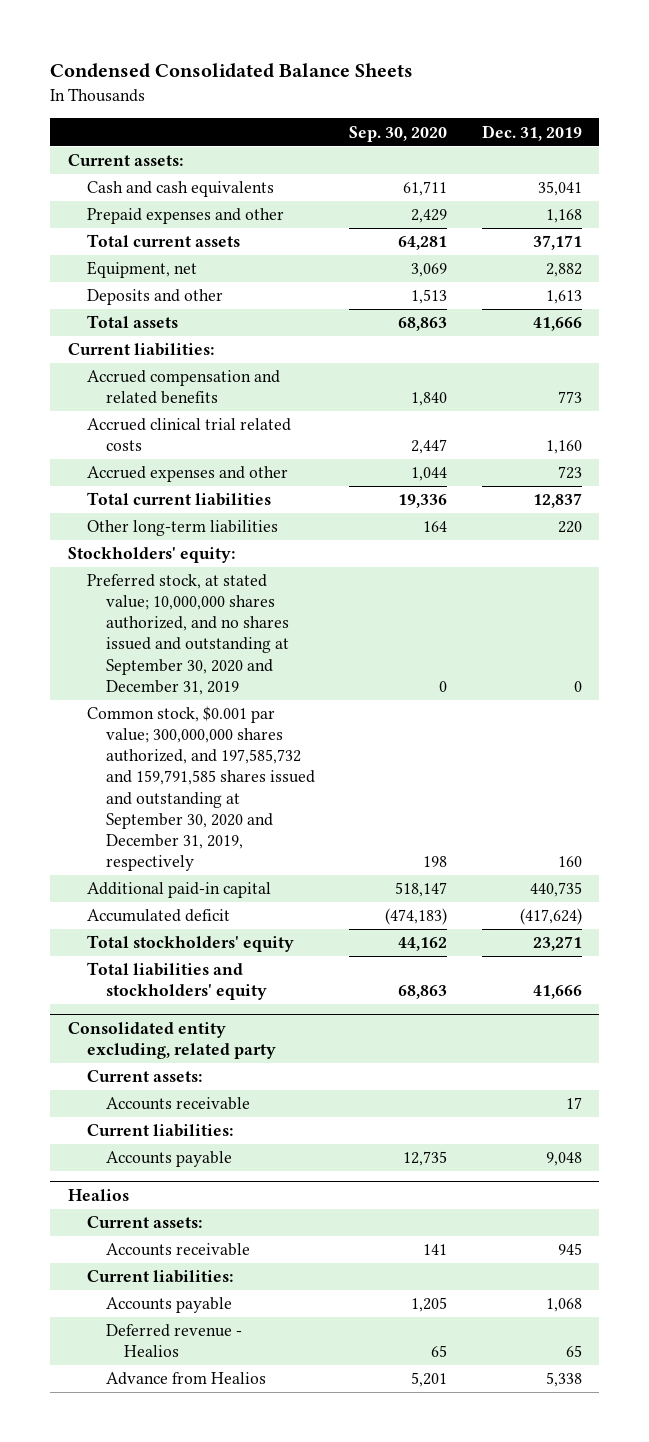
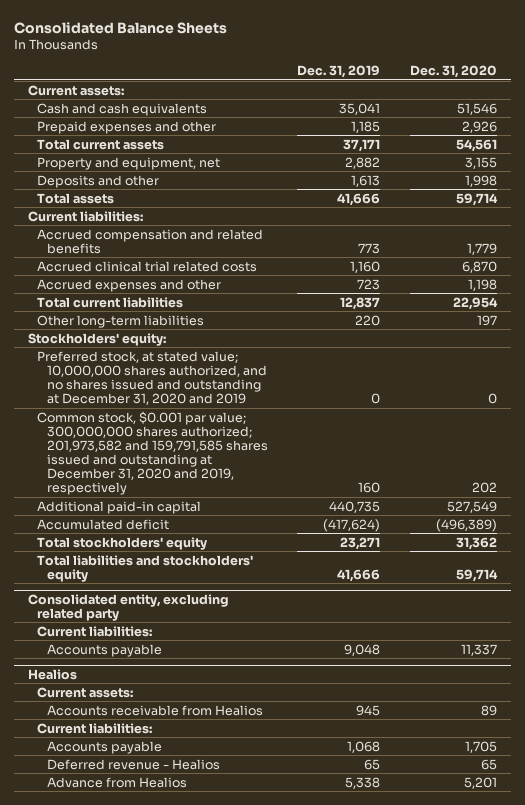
- Condensed Consolidated Balance Sheets
+ Consolidated Balance Sheets
- | Sep. 30, 2020 | Dec. 31, 2019
+ | Dec. 31, 2019 | Dec. 31, 2020
- Prepaid expenses and other | 2,429 | 1,168
+ Prepaid expenses and other | 1,185 | 2,926
- Equipment, net | 3,069 | 2,882
+ Property and equipment, net | 2,882 | 3,155
- Preferred stock, at stated value; 10,000,000 shares authorized, and no shares issued and outstanding at September 30, 2020 and December 31, 2019 | 0 | 0
- Common stock, $0.001 par value; 300,000,000 shares authorized, and 197,585,732 and 159,791,585 shares issued and outstanding at September 30, 2020 and December 31, 2019, respectively | 198 | 160
+ Preferred stock, at stated value; 10,000,000 shares authorized, and no shares issued and outstanding at December 31, 2020 and 2019 | 0 | 0
+ Common stock, $0.001 par value; 300,000,000 shares authorized; 201,973,582 and 159,791,585 shares issued and outstanding at December 31, 2020 and 2019, respectively | 160 | 202
- Consolidated entity excluding, related party
- Current assets:
- Accounts receivable | | 17
+ Consolidated entity, excluding related party
@ Healios
- Accounts receivable | 141 | 945
+ Accounts receivable from Healios | 945 | 89

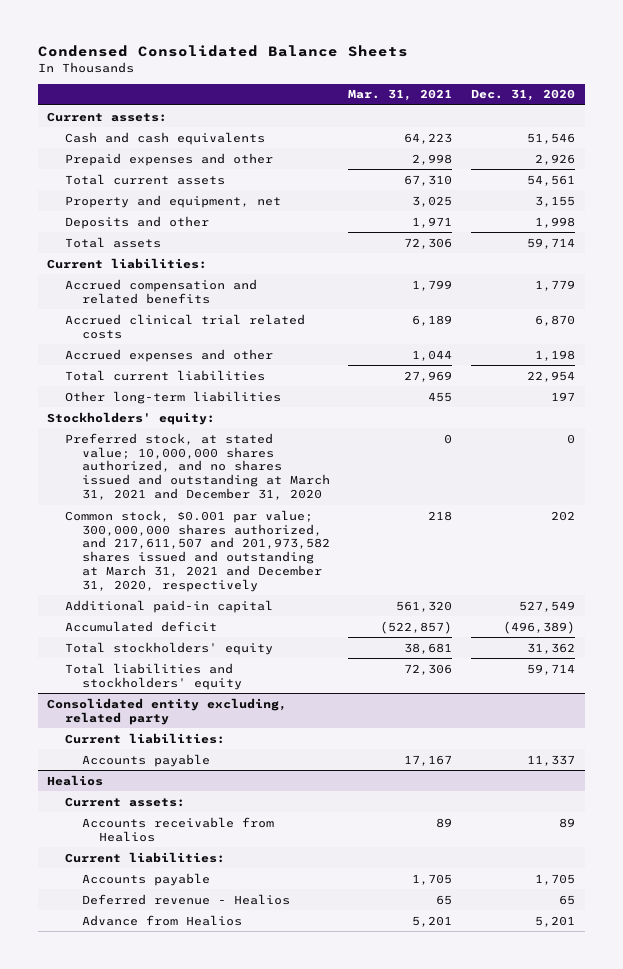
- Consolidated Balance Sheets
+ Condensed Consolidated Balance Sheets
- | Dec. 31, 2019 | Dec. 31, 2020
+ | Mar. 31, 2021 | Dec. 31, 2020
- Preferred stock, at stated value; 10,000,000 shares authorized, and no shares issued and outstanding at December 31, 2020 and 2019 | 0 | 0
- Common stock, $0.001 par value; 300,000,000 shares authorized; 201,973,582 and 159,791,585 shares issued and outstanding at December 31, 2020 and 2019, respectively | 160 | 202
+ Preferred stock, at stated value; 10,000,000 shares authorized, and no shares issued and outstanding at March 31, 2021 and December 31, 2020 | 0 | 0
+ Common stock, $0.001 par value; 300,000,000 shares authorized, and 217,611,507 and 201,973,582 shares issued and outstanding at March 31, 2021 and December 31, 2020, respectively | 218 | 202
- Consolidated entity, excluding related party
+ Consolidated entity excluding, related party

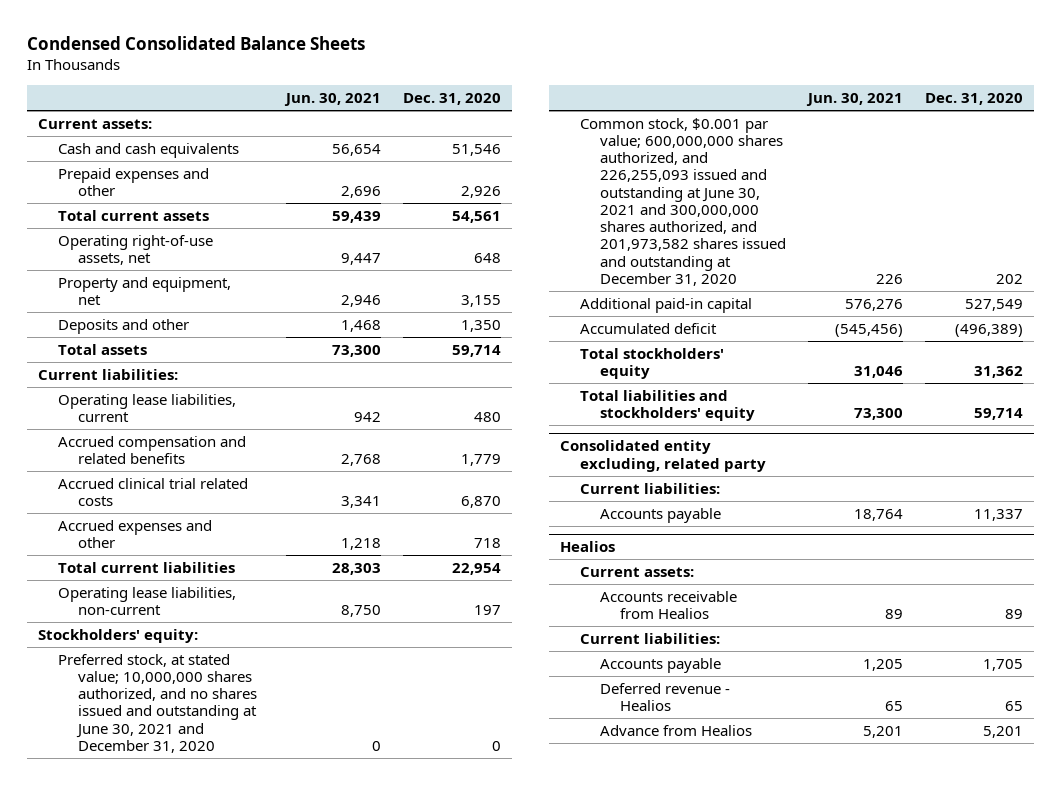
- | Mar. 31, 2021 | Dec. 31, 2020
+ | Jun. 30, 2021 | Dec. 31, 2020
+ Operating right-of-use assets, net | 9,447 | 648
- Deposits and other | 1,971 | 1,998
+ Deposits and other | 1,468 | 1,350
+ Operating lease liabilities, current | 942 | 480
- Accrued expenses and other | 1,044 | 1,198
+ Accrued expenses and other | 1,218 | 718
- Other long-term liabilities | 455 | 197
+ Operating lease liabilities, non-current | 8,750 | 197
- Preferred stock, at stated value; 10,000,000 shares authorized, and no shares issued and outstanding at March 31, 2021 and December 31, 2020 | 0 | 0
- Common stock, $0.001 par value; 300,000,000 shares authorized, and 217,611,507 and 201,973,582 shares issued and outstanding at March 31, 2021 and December 31, 2020, respectively | 218 | 202
+ Preferred stock, at stated value; 10,000,000 shares authorized, and no shares issued and outstanding at June 30, 2021 and December 31, 2020 | 0 | 0
+ Common stock, $0.001 par value; 600,000,000 shares authorized, and 226,255,093 issued and outstanding at June 30, 2021 and 300,000,000 shares authorized, and 201,973,582 shares issued and outstanding at December 31, 2020 | 226 | 202

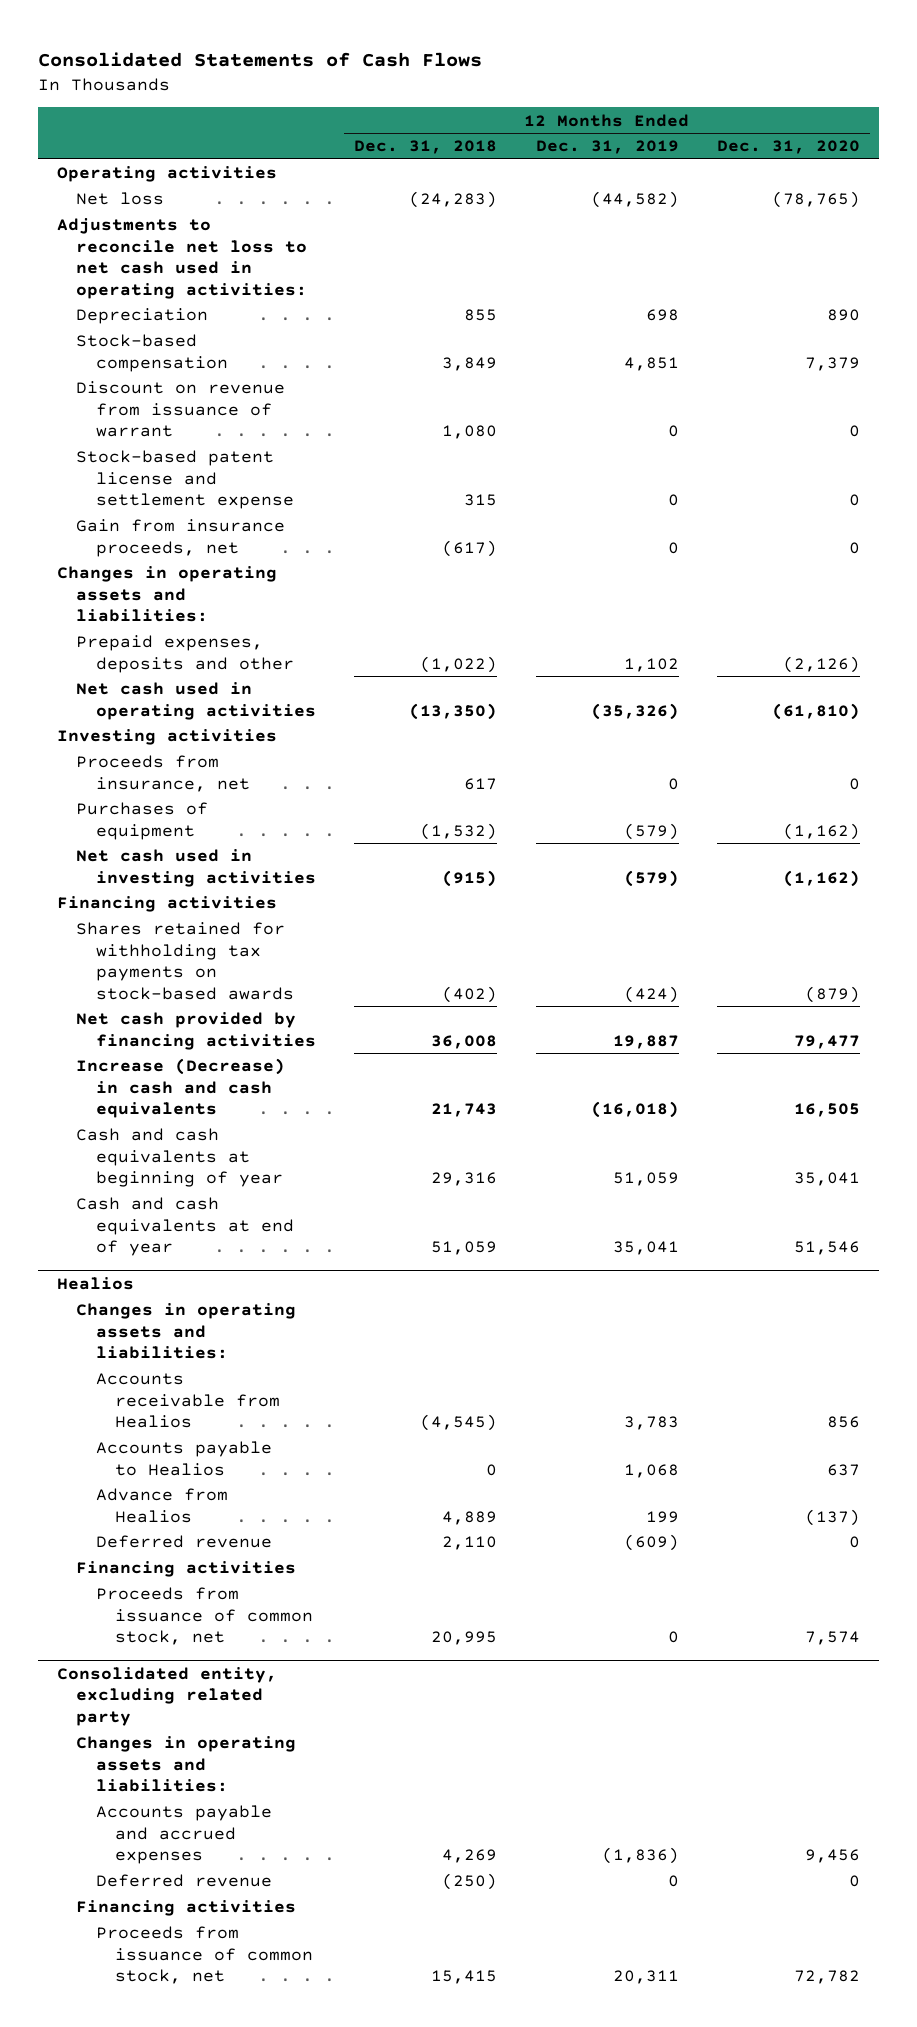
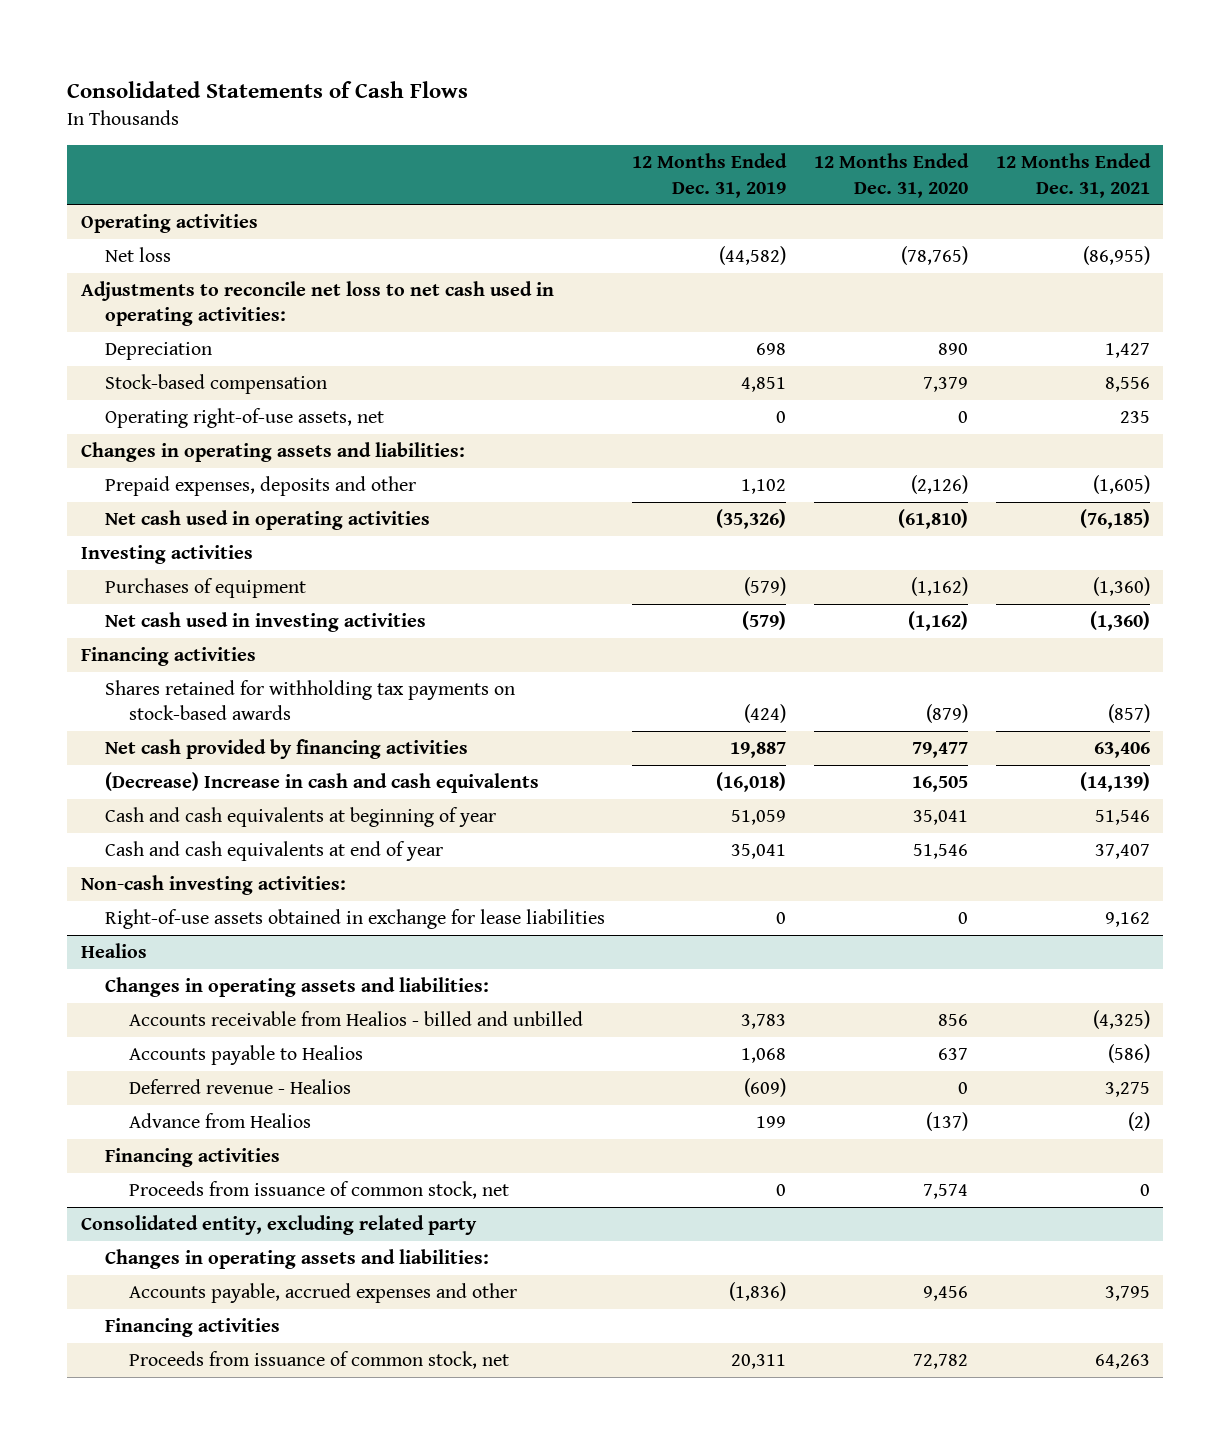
- | 12 Months Ended Dec. 31, 2018 | 12 Months Ended Dec. 31, 2019 | 12 Months Ended Dec. 31, 2020
+ | 12 Months Ended Dec. 31, 2019 | 12 Months Ended Dec. 31, 2020 | 12 Months Ended Dec. 31, 2021
- Discount on revenue from issuance of warrant | 1,080 | 0 | 0
- Stock-based patent license and settlement expense | 315 | 0 | 0
- Gain from insurance proceeds, net | (617) | 0 | 0
+ Operating right-of-use assets, net | 0 | 0 | 235
- Proceeds from insurance, net | 617 | 0 | 0
- Increase (Decrease) in cash and cash equivalents | 21,743 | (16,018) | 16,505
+ (Decrease) Increase in cash and cash equivalents | (16,018) | 16,505 | (14,139)
+ Non-cash investing activities:
+ Right-of-use assets obtained in exchange for lease liabilities | 0 | 0 | 9,162
@ Healios
- Accounts receivable from Healios | (4,545) | 3,783 | 856
+ Accounts receivable from Healios - billed and unbilled | 3,783 | 856 | (4,325)
+ Deferred revenue - Healios | (609) | 0 | 3,275
- Deferred revenue | 2,110 | (609) | 0
@ Consolidated entity, excluding related party
- Accounts payable and accrued expenses | 4,269 | (1,836) | 9,456
- Deferred revenue | (250) | 0 | 0
+ Accounts payable, accrued expenses and other | (1,836) | 9,456 | 3,795

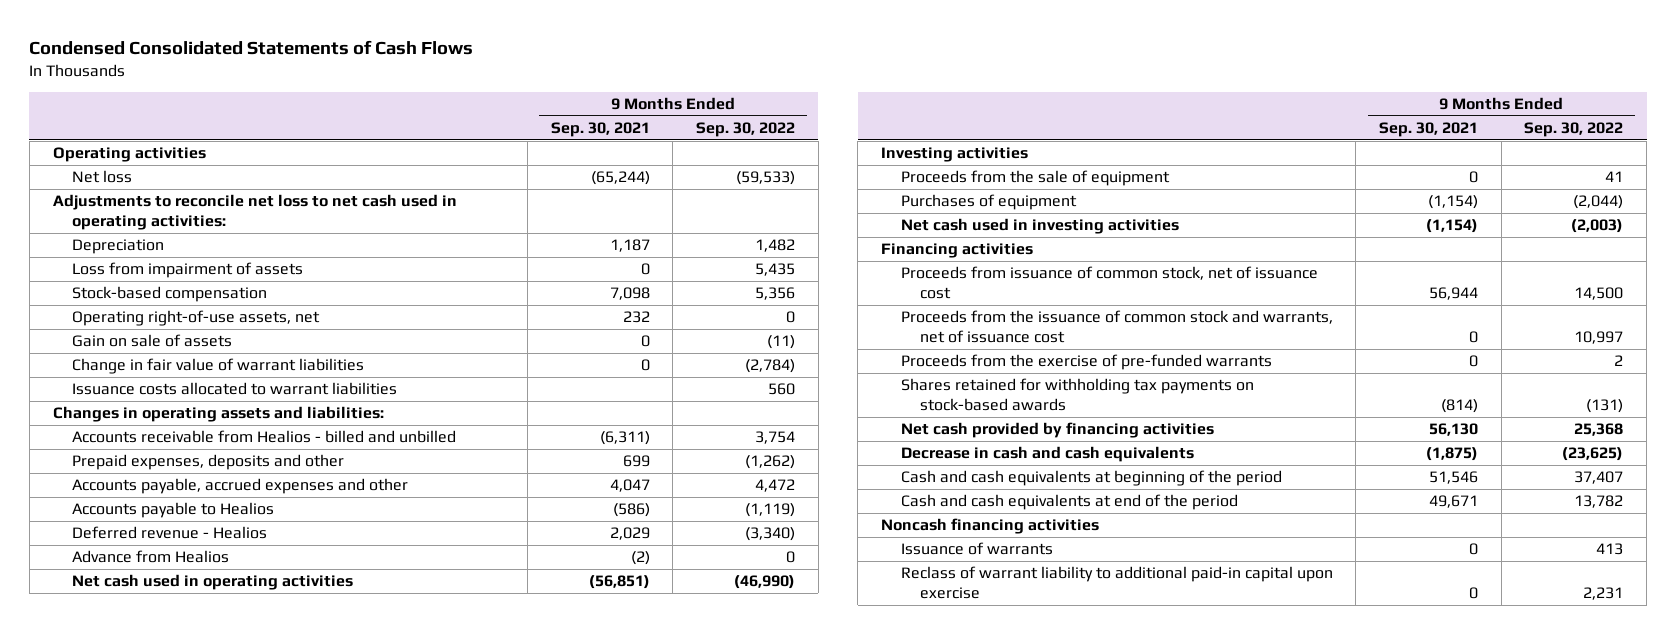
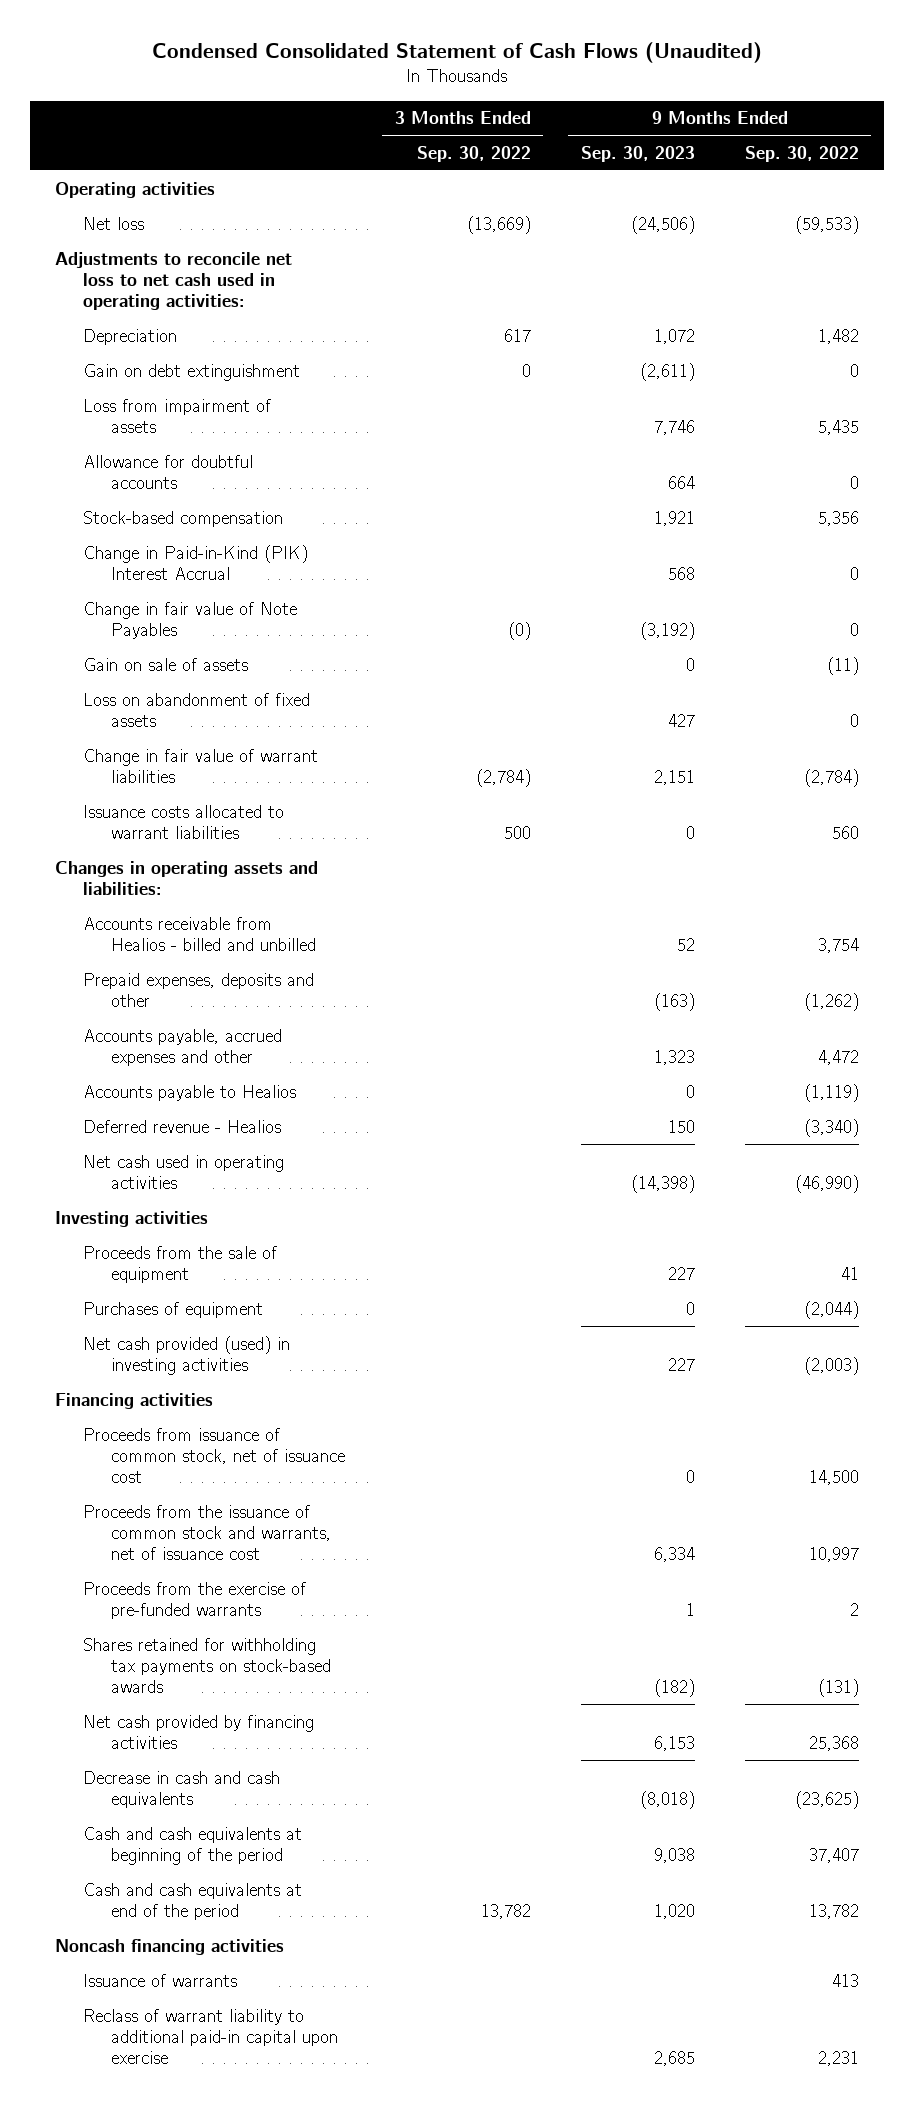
- Condensed Consolidated Statements of Cash Flows
+ Condensed Consolidated Statement of Cash Flows (Unaudited)
- | 9 Months Ended Sep. 30, 2021 | 9 Months Ended Sep. 30, 2022
+ | 3 Months Ended Sep. 30, 2022 | 9 Months Ended Sep. 30, 2023 | 9 Months Ended Sep. 30, 2022
+ Gain on debt extinguishment | 0 | (2,611) | 0
+ Allowance for doubtful accounts | | 664 | 0
- Operating right-of-use assets, net | 232 | 0
+ Change in Paid-in-Kind (PIK) Interest Accrual | | 568 | 0
+ Change in fair value of Note Payables | (0) | (3,192) | 0
+ Loss on abandonment of fixed assets | | 427 | 0
- Advance from Healios | (2) | 0
- Net cash used in investing activities | (1,154) | (2,003)
+ Net cash provided (used) in investing activities | | 227 | (2,003)

